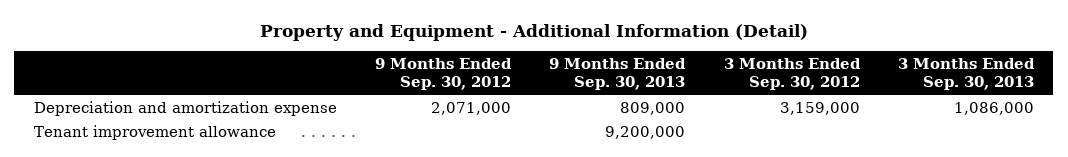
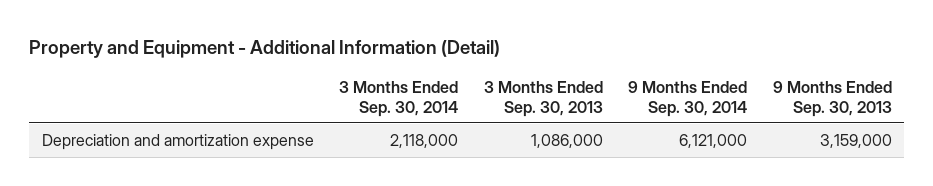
- | 9 Months Ended Sep. 30, 2012 | 9 Months Ended Sep. 30, 2013 | 3 Months Ended Sep. 30, 2012 | 3 Months Ended Sep. 30, 2013
+ | 3 Months Ended Sep. 30, 2014 | 3 Months Ended Sep. 30, 2013 | 9 Months Ended Sep. 30, 2014 | 9 Months Ended Sep. 30, 2013
- Depreciation and amortization expense | 2,071,000 | 809,000 | 3,159,000 | 1,086,000
- Tenant improvement allowance | | 9,200,000 | |
+ Depreciation and amortization expense | 2,118,000 | 1,086,000 | 6,121,000 | 3,159,000

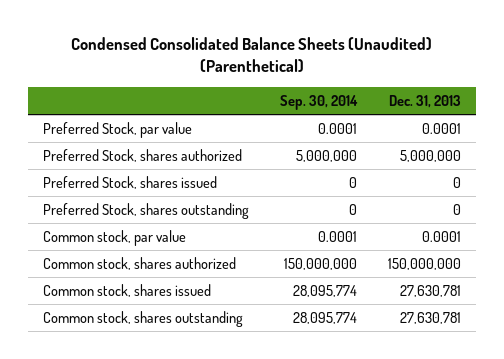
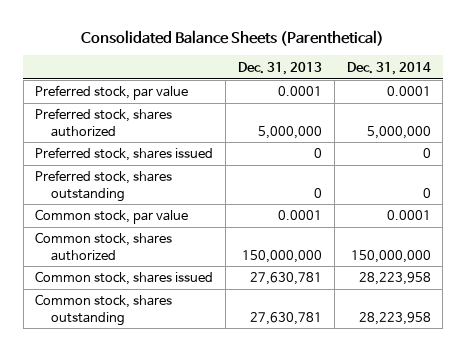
- Condensed Consolidated Balance Sheets (Unaudited) (Parenthetical)
+ Consolidated Balance Sheets (Parenthetical)
- | Sep. 30, 2014 | Dec. 31, 2013
+ | Dec. 31, 2013 | Dec. 31, 2014
- Preferred Stock, par value | 0.0001 | 0.0001
- Preferred Stock, shares authorized | 5,000,000 | 5,000,000
- Preferred Stock, shares issued | 0 | 0
- Preferred Stock, shares outstanding | 0 | 0
+ Preferred stock, par value | 0.0001 | 0.0001
+ Preferred stock, shares authorized | 5,000,000 | 5,000,000
+ Preferred stock, shares issued | 0 | 0
+ Preferred stock, shares outstanding | 0 | 0

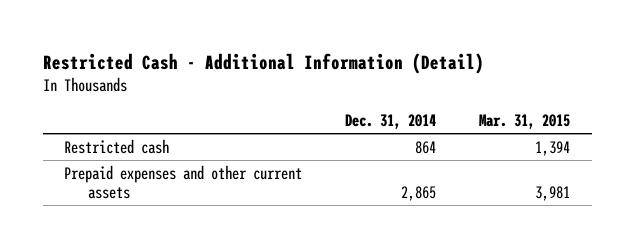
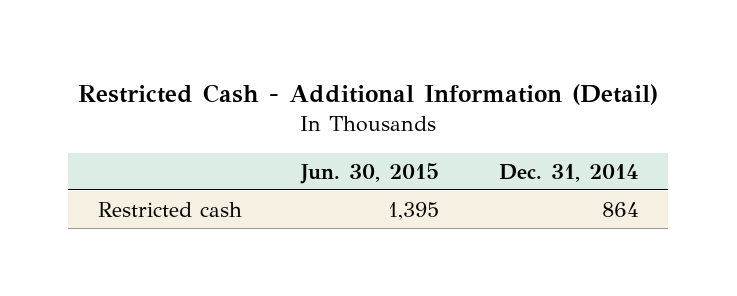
- | Dec. 31, 2014 | Mar. 31, 2015
+ | Jun. 30, 2015 | Dec. 31, 2014
- Prepaid expenses and other current assets | 2,865 | 3,981

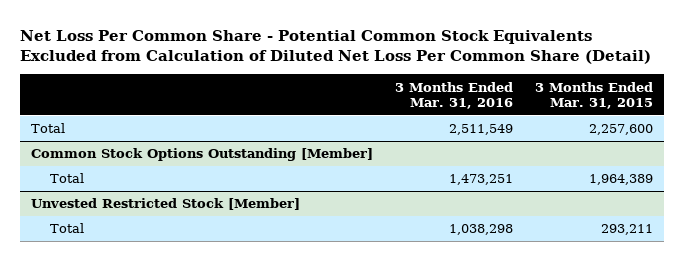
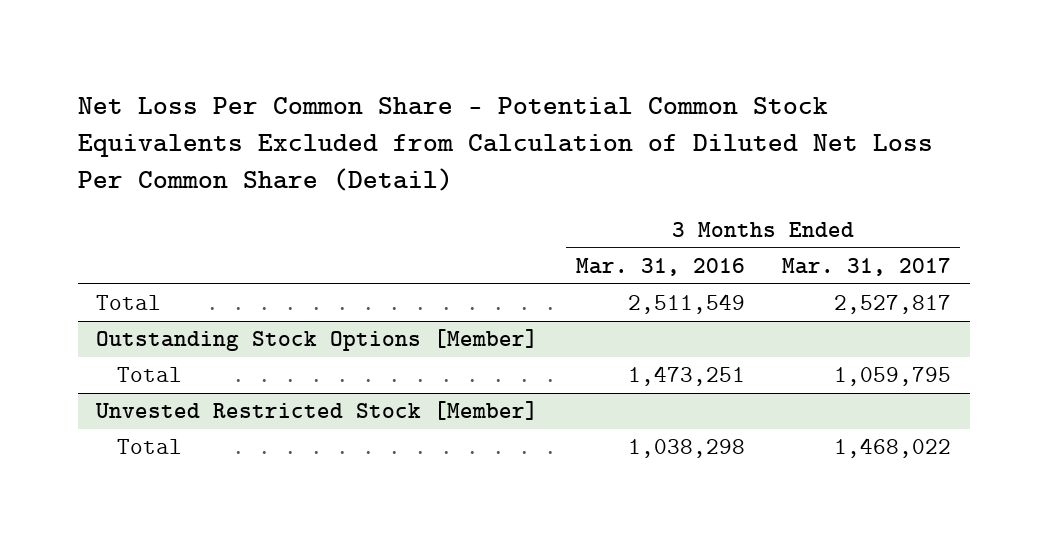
- | 3 Months Ended Mar. 31, 2016 | 3 Months Ended Mar. 31, 2015
+ | 3 Months Ended Mar. 31, 2016 | 3 Months Ended Mar. 31, 2017
- Common Stock Options Outstanding [Member]
+ Outstanding Stock Options [Member]

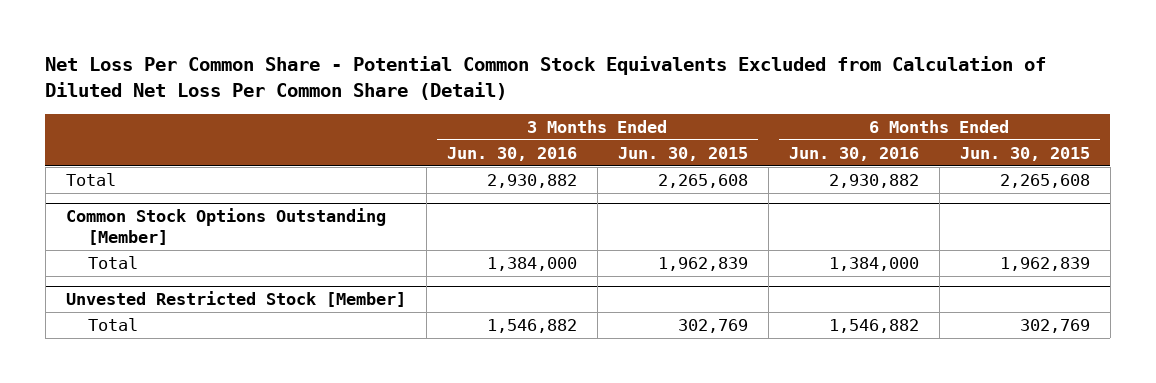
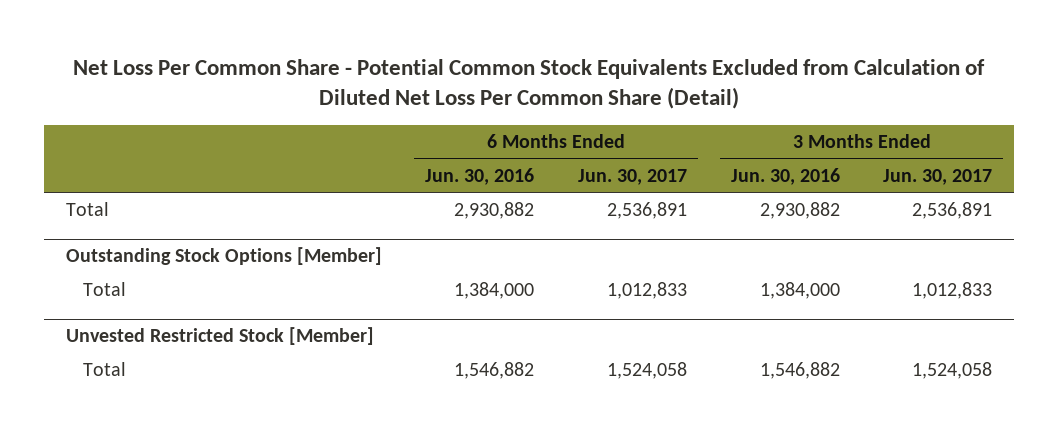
- | 3 Months Ended Jun. 30, 2016 | 3 Months Ended Jun. 30, 2015 | 6 Months Ended Jun. 30, 2016 | 6 Months Ended Jun. 30, 2015
+ | 6 Months Ended Jun. 30, 2016 | 6 Months Ended Jun. 30, 2017 | 3 Months Ended Jun. 30, 2016 | 3 Months Ended Jun. 30, 2017
- Common Stock Options Outstanding [Member]
+ Outstanding Stock Options [Member]

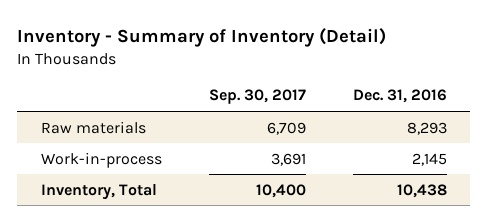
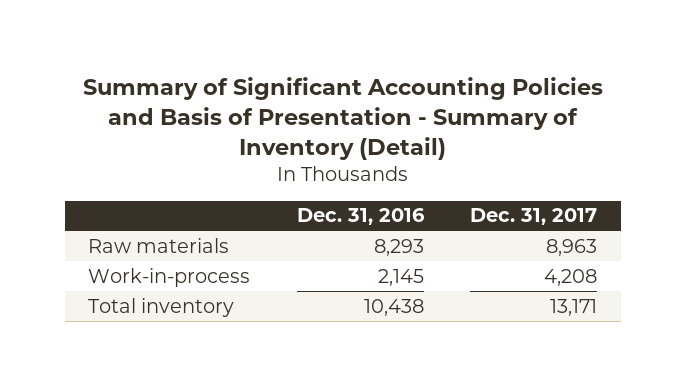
- Inventory - Summary of Inventory (Detail)
+ Summary of Significant Accounting Policies and Basis of Presentation - Summary of Inventory (Detail)
- | Sep. 30, 2017 | Dec. 31, 2016
+ | Dec. 31, 2016 | Dec. 31, 2017
- Inventory, Total | 10,400 | 10,438
+ Total inventory | 10,438 | 13,171

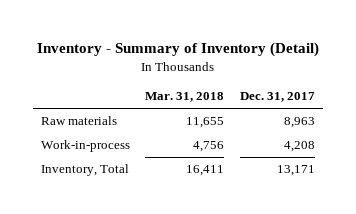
- Summary of Significant Accounting Policies and Basis of Presentation - Summary of Inventory (Detail)
+ Inventory - Summary of Inventory (Detail)
- | Dec. 31, 2016 | Dec. 31, 2017
+ | Mar. 31, 2018 | Dec. 31, 2017
- Total inventory | 10,438 | 13,171
+ Inventory, Total | 16,411 | 13,171

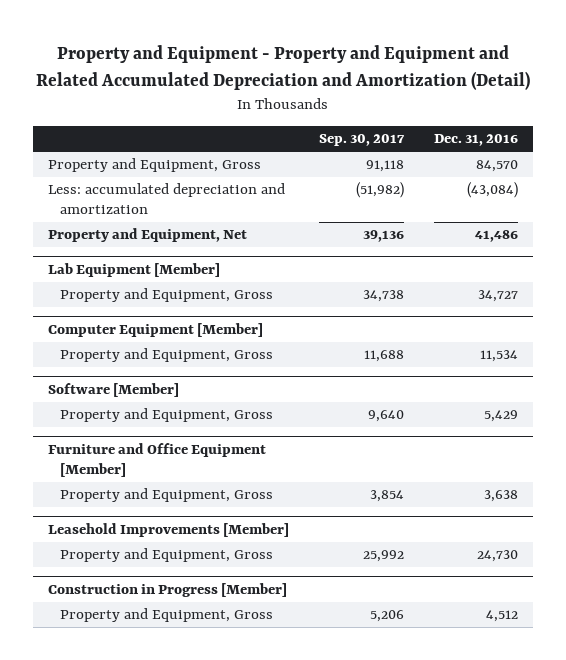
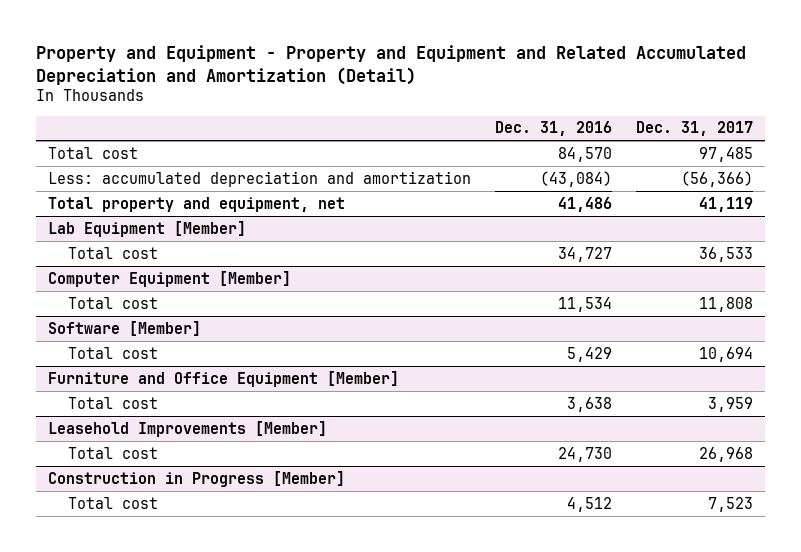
- | Sep. 30, 2017 | Dec. 31, 2016
+ | Dec. 31, 2016 | Dec. 31, 2017
- Property and Equipment, Gross | 91,118 | 84,570
+ Total cost | 84,570 | 97,485
- Property and Equipment, Net | 39,136 | 41,486
+ Total property and equipment, net | 41,486 | 41,119
@ Lab Equipment [Member]
- Property and Equipment, Gross | 34,738 | 34,727
+ Total cost | 34,727 | 36,533
@ Computer Equipment [Member]
- Property and Equipment, Gross | 11,688 | 11,534
+ Total cost | 11,534 | 11,808
@ Software [Member]
- Property and Equipment, Gross | 9,640 | 5,429
+ Total cost | 5,429 | 10,694
@ Furniture and Office Equipment [Member]
- Property and Equipment, Gross | 3,854 | 3,638
+ Total cost | 3,638 | 3,959
@ Leasehold Improvements [Member]
- Property and Equipment, Gross | 25,992 | 24,730
+ Total cost | 24,730 | 26,968
@ Construction in Progress [Member]
- Property and Equipment, Gross | 5,206 | 4,512
+ Total cost | 4,512 | 7,523

